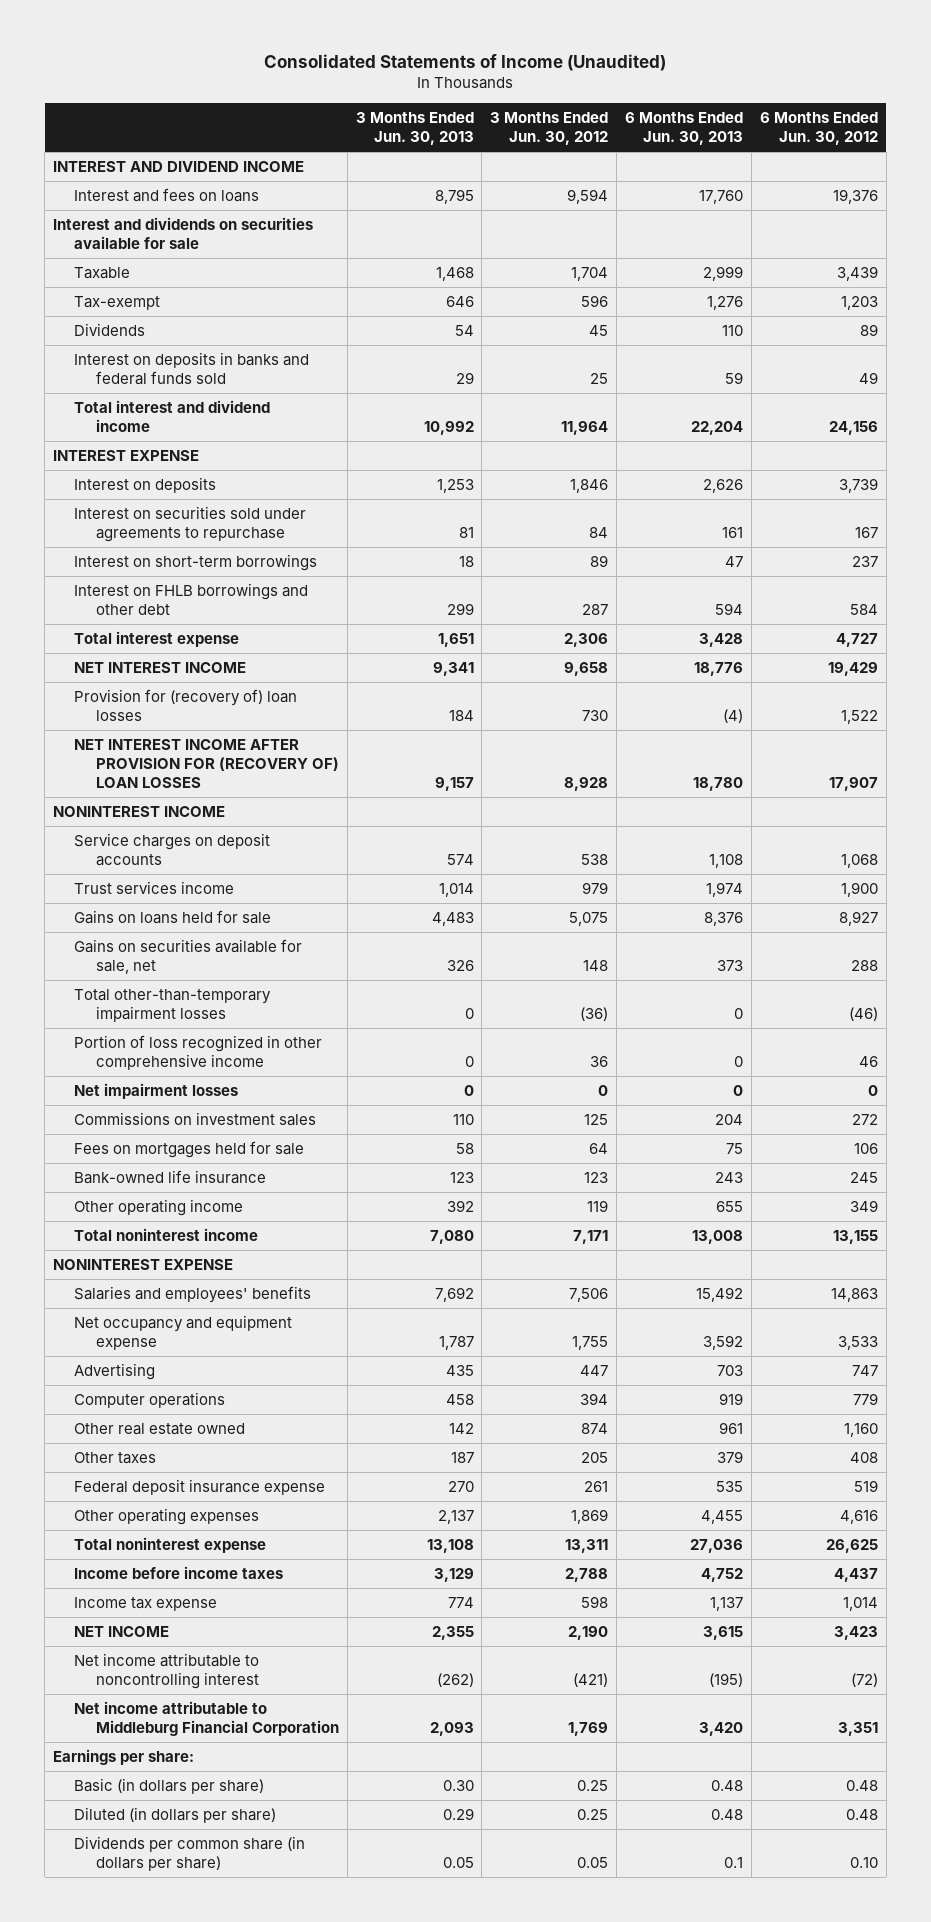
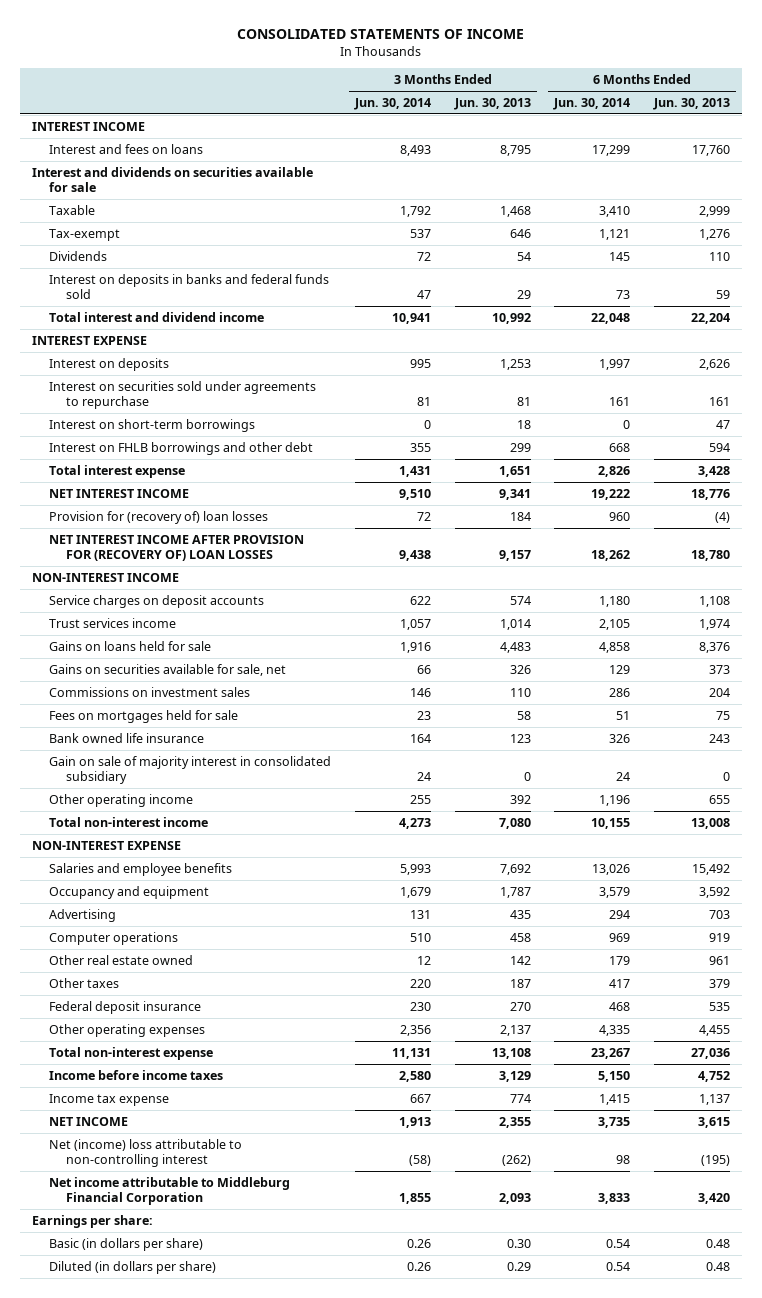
- Consolidated Statements of Income (Unaudited)
+ CONSOLIDATED STATEMENTS OF INCOME
- | 3 Months Ended Jun. 30, 2013 | 3 Months Ended Jun. 30, 2012 | 6 Months Ended Jun. 30, 2013 | 6 Months Ended Jun. 30, 2012
+ | 3 Months Ended Jun. 30, 2014 | 3 Months Ended Jun. 30, 2013 | 6 Months Ended Jun. 30, 2014 | 6 Months Ended Jun. 30, 2013
- INTEREST AND DIVIDEND INCOME
+ INTEREST INCOME
- NONINTEREST INCOME
+ NON-INTEREST INCOME
- Total other-than-temporary impairment losses | 0 | (36) | 0 | (46)
- Portion of loss recognized in other comprehensive income | 0 | 36 | 0 | 46
- Net impairment losses | 0 | 0 | 0 | 0
- Bank-owned life insurance | 123 | 123 | 243 | 245
+ Bank owned life insurance | 164 | 123 | 326 | 243
+ Gain on sale of majority interest in consolidated subsidiary | 24 | 0 | 24 | 0
- Total noninterest income | 7,080 | 7,171 | 13,008 | 13,155
- NONINTEREST EXPENSE
- Salaries and employees' benefits | 7,692 | 7,506 | 15,492 | 14,863
- Net occupancy and equipment expense | 1,787 | 1,755 | 3,592 | 3,533
+ Total non-interest income | 4,273 | 7,080 | 10,155 | 13,008
+ NON-INTEREST EXPENSE
+ Salaries and employee benefits | 5,993 | 7,692 | 13,026 | 15,492
+ Occupancy and equipment | 1,679 | 1,787 | 3,579 | 3,592
- Federal deposit insurance expense | 270 | 261 | 535 | 519
+ Federal deposit insurance | 230 | 270 | 468 | 535
- Total noninterest expense | 13,108 | 13,311 | 27,036 | 26,625
+ Total non-interest expense | 11,131 | 13,108 | 23,267 | 27,036
- Net income attributable to noncontrolling interest | (262) | (421) | (195) | (72)
+ Net (income) loss attributable to non-controlling interest | (58) | (262) | 98 | (195)
- Dividends per common share (in dollars per share) | 0.05 | 0.05 | 0.1 | 0.10

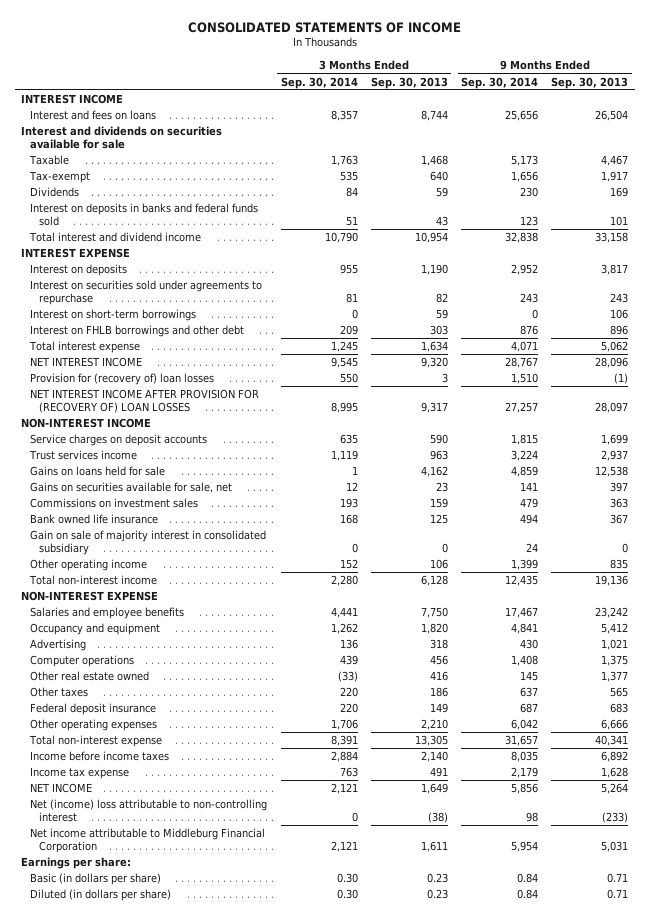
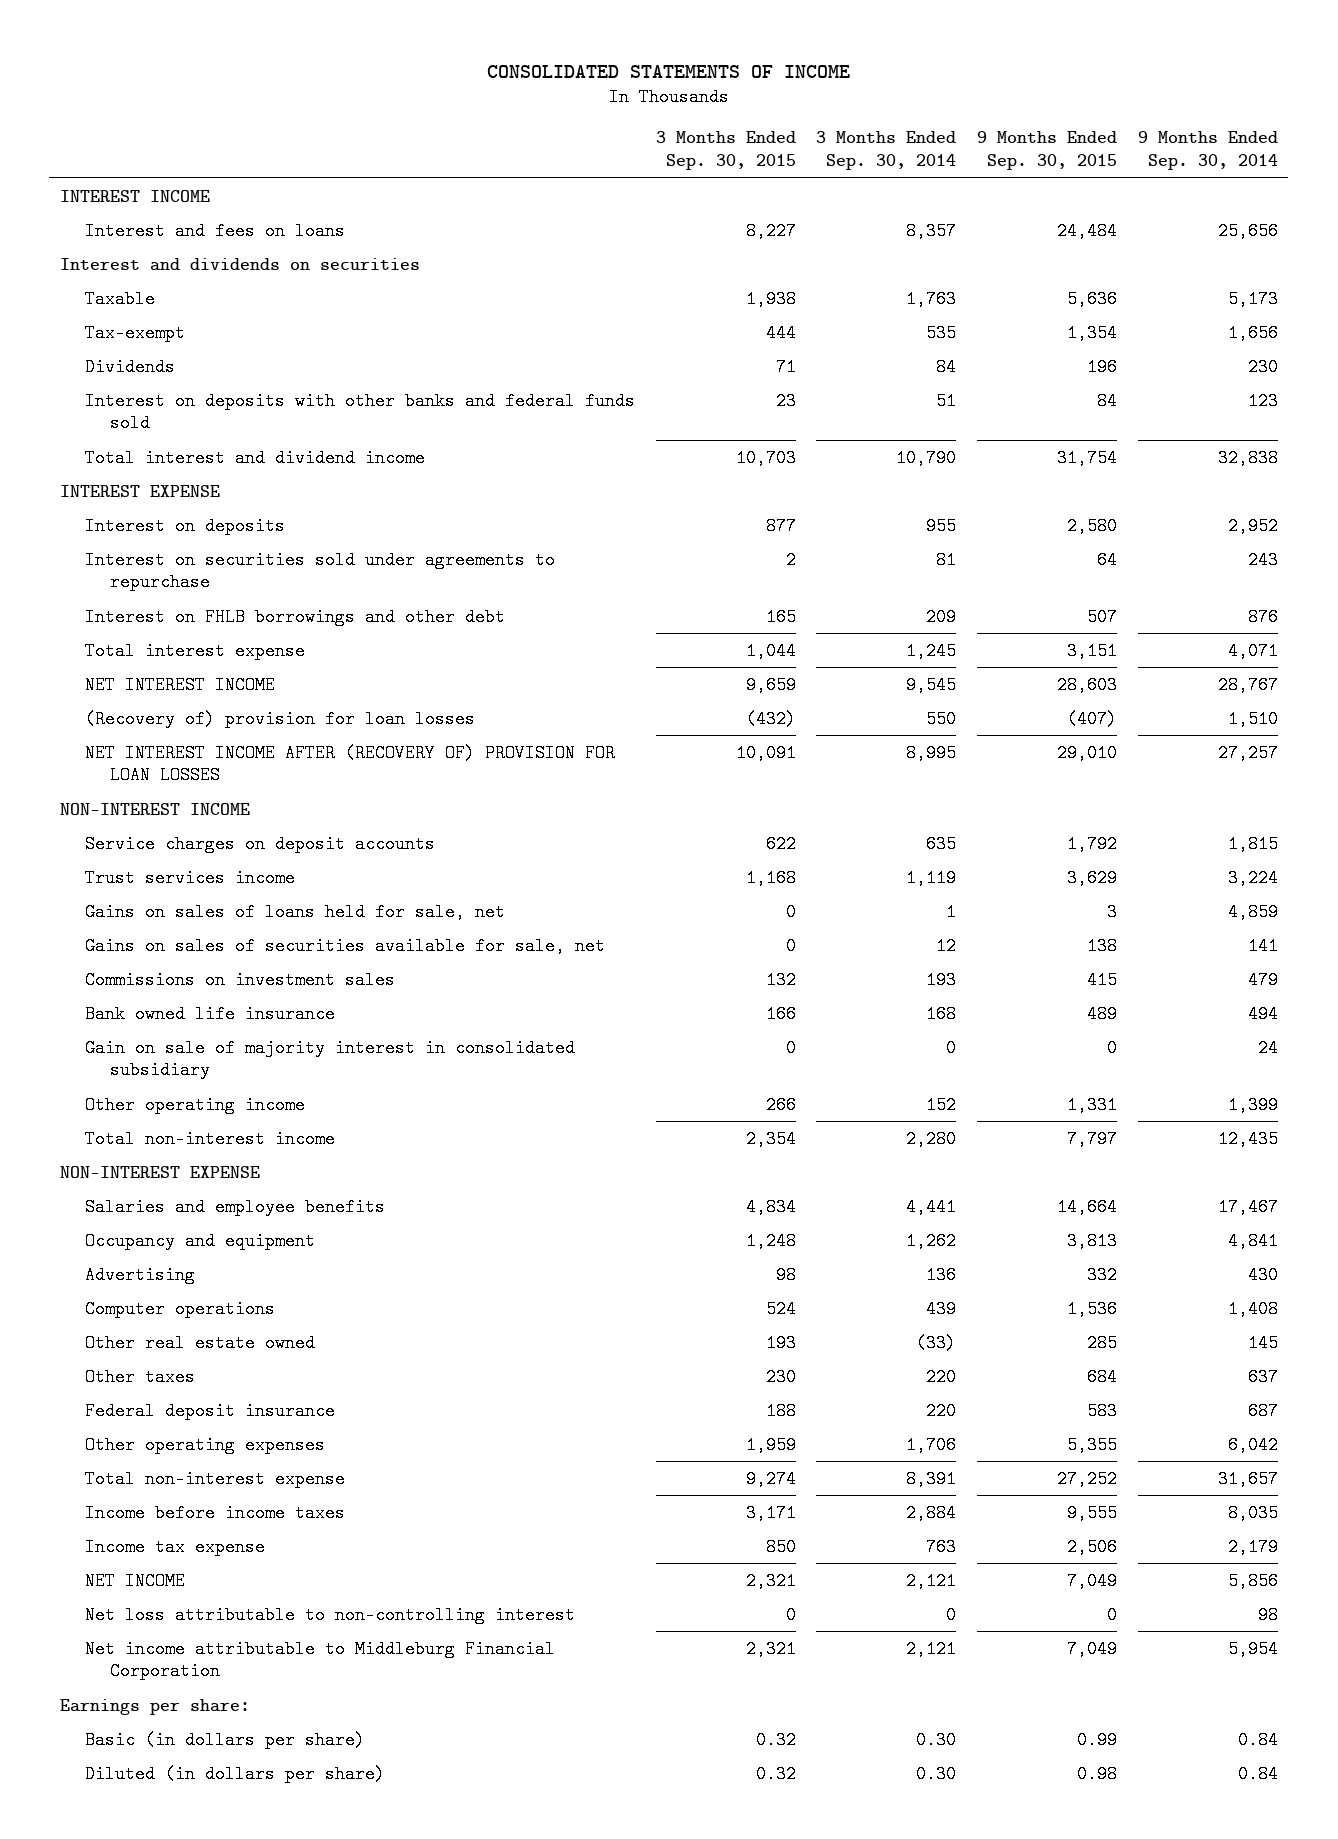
- | 3 Months Ended Sep. 30, 2014 | 3 Months Ended Sep. 30, 2013 | 9 Months Ended Sep. 30, 2014 | 9 Months Ended Sep. 30, 2013
+ | 3 Months Ended Sep. 30, 2015 | 3 Months Ended Sep. 30, 2014 | 9 Months Ended Sep. 30, 2015 | 9 Months Ended Sep. 30, 2014
- Interest and dividends on securities available for sale
+ Interest and dividends on securities
- Interest on deposits in banks and federal funds sold | 51 | 43 | 123 | 101
+ Interest on deposits with other banks and federal funds sold | 23 | 51 | 84 | 123
- Interest on short-term borrowings | 0 | 59 | 0 | 106
- Provision for (recovery of) loan losses | 550 | 3 | 1,510 | (1)
- NET INTEREST INCOME AFTER PROVISION FOR (RECOVERY OF) LOAN LOSSES | 8,995 | 9,317 | 27,257 | 28,097
+ (Recovery of) provision for loan losses | (432) | 550 | (407) | 1,510
+ NET INTEREST INCOME AFTER (RECOVERY OF) PROVISION FOR LOAN LOSSES | 10,091 | 8,995 | 29,010 | 27,257
- Gains on loans held for sale | 1 | 4,162 | 4,859 | 12,538
- Gains on securities available for sale, net | 12 | 23 | 141 | 397
+ Gains on sales of loans held for sale, net | 0 | 1 | 3 | 4,859
+ Gains on sales of securities available for sale, net | 0 | 12 | 138 | 141
- Net (income) loss attributable to non-controlling interest | 0 | (38) | 98 | (233)
+ Net loss attributable to non-controlling interest | 0 | 0 | 0 | 98

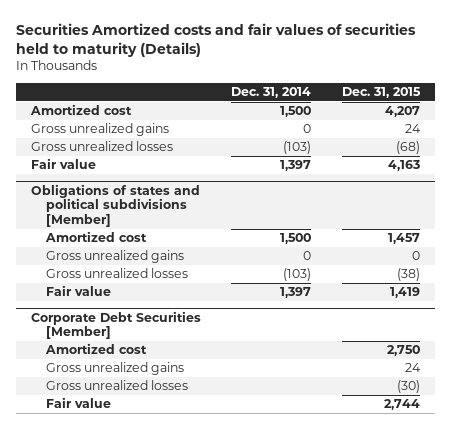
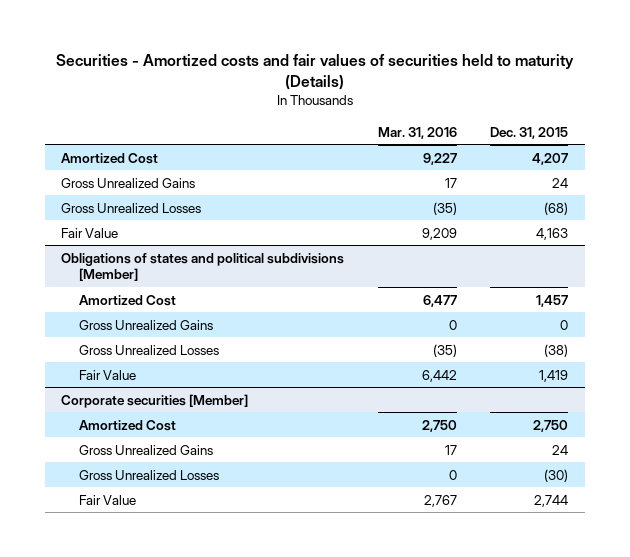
- Securities Amortized costs and fair values of securities held to maturity (Details)
+ Securities - Amortized costs and fair values of securities held to maturity (Details)
- | Dec. 31, 2014 | Dec. 31, 2015
+ | Mar. 31, 2016 | Dec. 31, 2015
- Amortized cost | 1,500 | 4,207
- Gross unrealized gains | 0 | 24
- Gross unrealized losses | (103) | (68)
- Fair value | 1,397 | 4,163
+ Amortized Cost | 9,227 | 4,207
+ Gross Unrealized Gains | 17 | 24
+ Gross Unrealized Losses | (35) | (68)
+ Fair Value | 9,209 | 4,163
@ Obligations of states and political subdivisions [Member]
- Amortized cost | 1,500 | 1,457
- Gross unrealized gains | 0 | 0
- Gross unrealized losses | (103) | (38)
- Fair value | 1,397 | 1,419
- Corporate Debt Securities [Member]
- Amortized cost | | 2,750
- Gross unrealized gains | | 24
- Gross unrealized losses | | (30)
- Fair value | | 2,744
@ Obligations of states and political subdivisions [Member]
+ Amortized Cost | 6,477 | 1,457
+ Gross Unrealized Gains | 0 | 0
+ Gross Unrealized Losses | (35) | (38)
+ Fair Value | 6,442 | 1,419
+ Corporate securities [Member]
+ Amortized Cost | 2,750 | 2,750
+ Gross Unrealized Gains | 17 | 24
+ Gross Unrealized Losses | 0 | (30)
+ Fair Value | 2,767 | 2,744

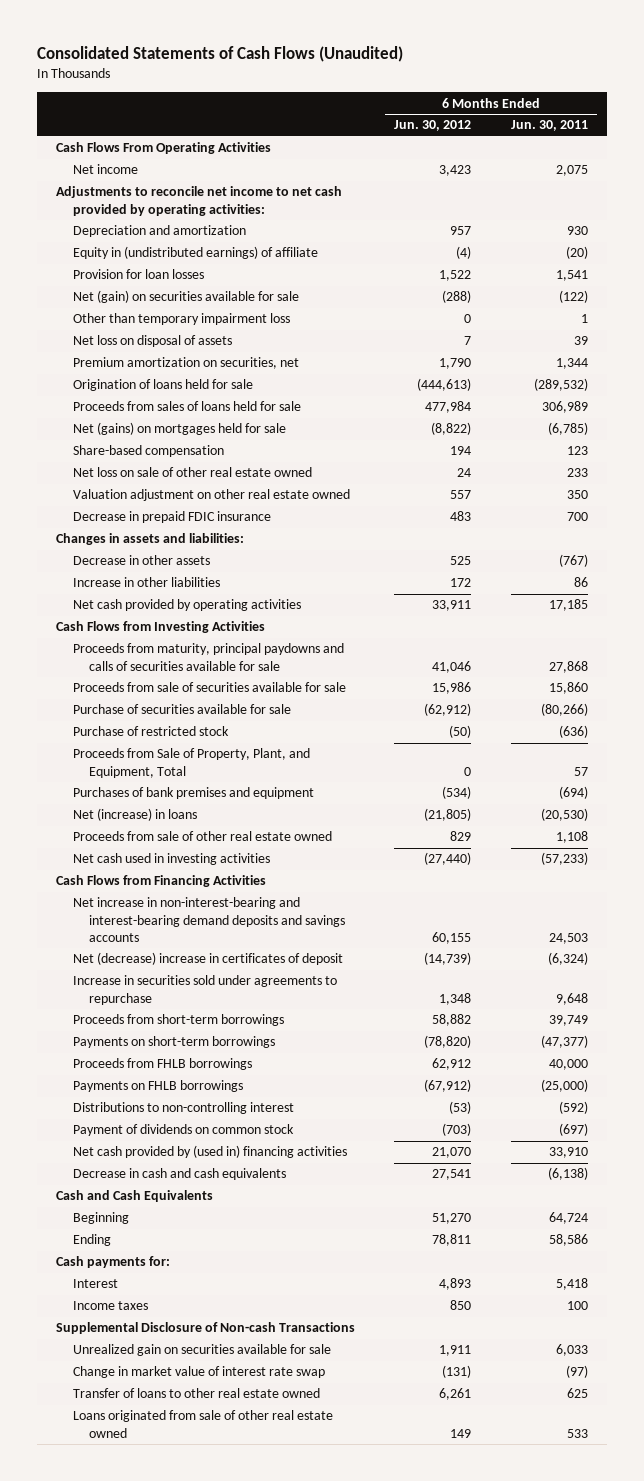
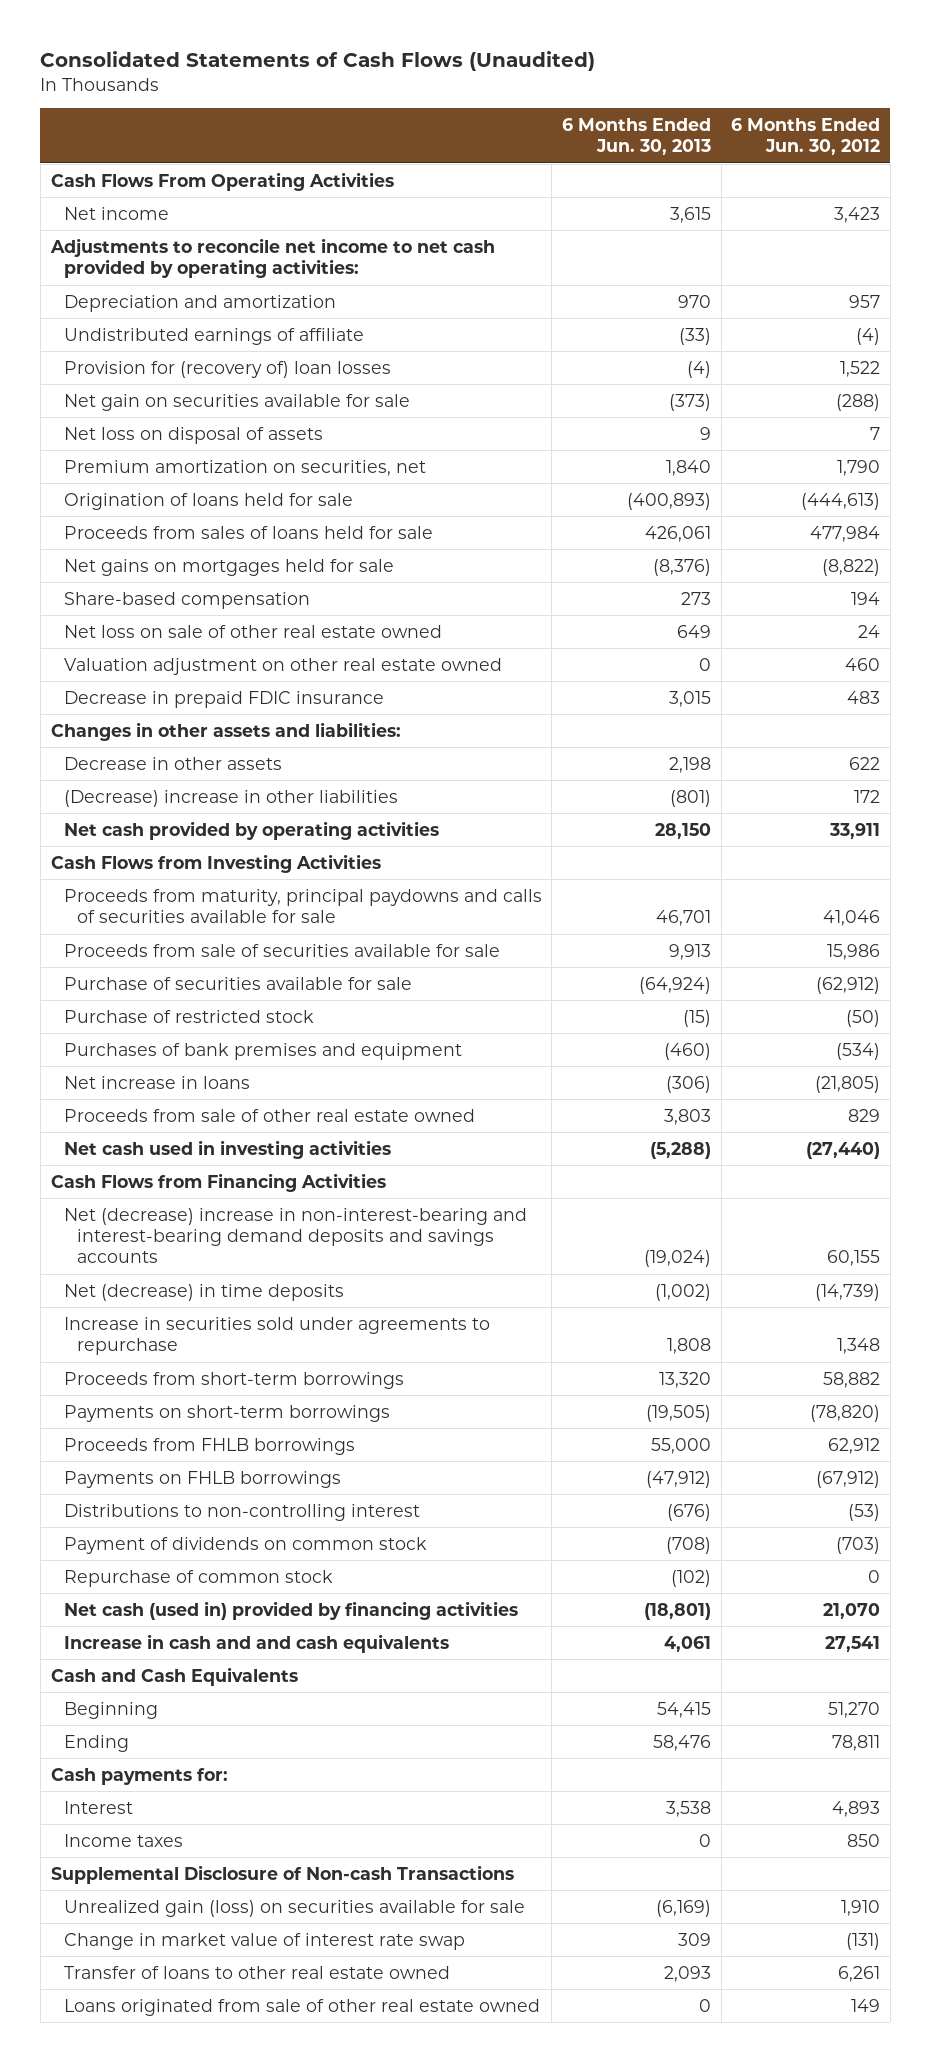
- | 6 Months Ended Jun. 30, 2012 | 6 Months Ended Jun. 30, 2011
+ | 6 Months Ended Jun. 30, 2013 | 6 Months Ended Jun. 30, 2012
- Equity in (undistributed earnings) of affiliate | (4) | (20)
- Provision for loan losses | 1,522 | 1,541
- Net (gain) on securities available for sale | (288) | (122)
- Other than temporary impairment loss | 0 | 1
+ Undistributed earnings of affiliate | (33) | (4)
+ Provision for (recovery of) loan losses | (4) | 1,522
+ Net gain on securities available for sale | (373) | (288)
- Net (gains) on mortgages held for sale | (8,822) | (6,785)
+ Net gains on mortgages held for sale | (8,376) | (8,822)
- Valuation adjustment on other real estate owned | 557 | 350
+ Valuation adjustment on other real estate owned | 0 | 460
- Changes in assets and liabilities:
- Decrease in other assets | 525 | (767)
- Increase in other liabilities | 172 | 86
+ Changes in other assets and liabilities:
+ Decrease in other assets | 2,198 | 622
+ (Decrease) increase in other liabilities | (801) | 172
- Proceeds from Sale of Property, Plant, and Equipment, Total | 0 | 57
- Net (increase) in loans | (21,805) | (20,530)
+ Net increase in loans | (306) | (21,805)
- Net increase in non-interest-bearing and interest-bearing demand deposits and savings accounts | 60,155 | 24,503
- Net (decrease) increase in certificates of deposit | (14,739) | (6,324)
+ Net (decrease) increase in non-interest-bearing and interest-bearing demand deposits and savings accounts | (19,024) | 60,155
+ Net (decrease) in time deposits | (1,002) | (14,739)
- Net cash provided by (used in) financing activities | 21,070 | 33,910
- Decrease in cash and cash equivalents | 27,541 | (6,138)
+ Repurchase of common stock | (102) | 0
+ Net cash (used in) provided by financing activities | (18,801) | 21,070
+ Increase in cash and and cash equivalents | 4,061 | 27,541
- Unrealized gain on securities available for sale | 1,911 | 6,033
+ Unrealized gain (loss) on securities available for sale | (6,169) | 1,910

